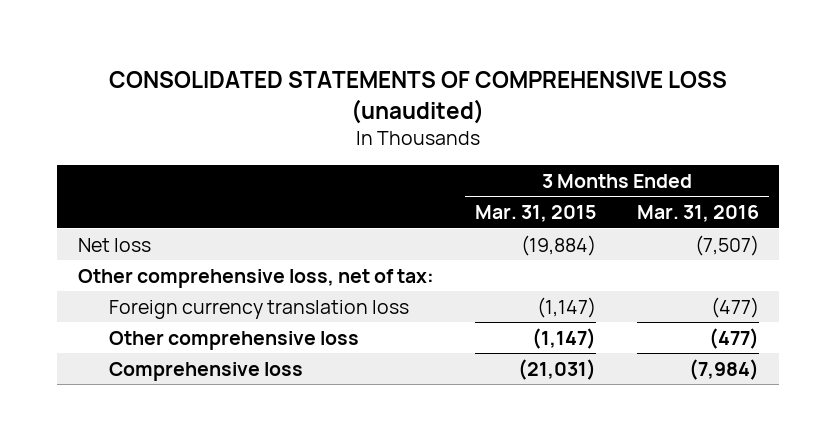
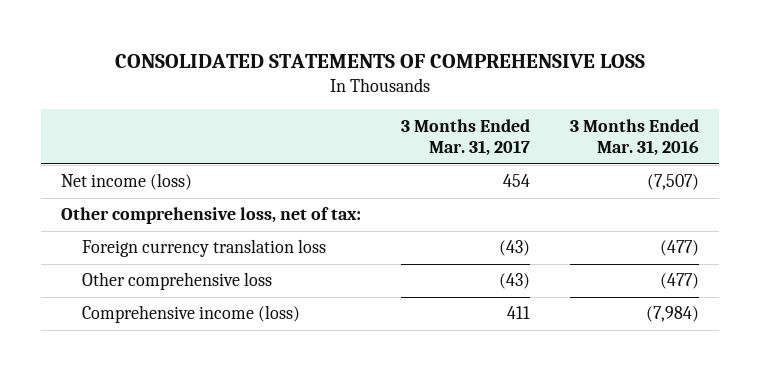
- CONSOLIDATED STATEMENTS OF COMPREHENSIVE LOSS (unaudited)
+ CONSOLIDATED STATEMENTS OF COMPREHENSIVE LOSS
- | 3 Months Ended Mar. 31, 2015 | 3 Months Ended Mar. 31, 2016
+ | 3 Months Ended Mar. 31, 2017 | 3 Months Ended Mar. 31, 2016
- Net loss | (19,884) | (7,507)
+ Net income (loss) | 454 | (7,507)
- Comprehensive loss | (21,031) | (7,984)
+ Comprehensive income (loss) | 411 | (7,984)

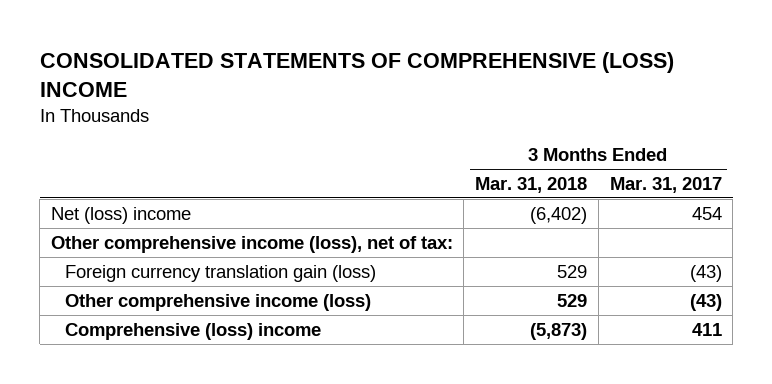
- CONSOLIDATED STATEMENTS OF COMPREHENSIVE LOSS
+ CONSOLIDATED STATEMENTS OF COMPREHENSIVE (LOSS) INCOME
- | 3 Months Ended Mar. 31, 2017 | 3 Months Ended Mar. 31, 2016
+ | 3 Months Ended Mar. 31, 2018 | 3 Months Ended Mar. 31, 2017
- Net income (loss) | 454 | (7,507)
- Other comprehensive loss, net of tax:
- Foreign currency translation loss | (43) | (477)
- Other comprehensive loss | (43) | (477)
- Comprehensive income (loss) | 411 | (7,984)
+ Net (loss) income | (6,402) | 454
+ Other comprehensive income (loss), net of tax:
+ Foreign currency translation gain (loss) | 529 | (43)
+ Other comprehensive income (loss) | 529 | (43)
+ Comprehensive (loss) income | (5,873) | 411

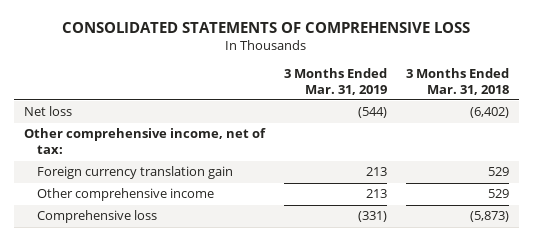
- CONSOLIDATED STATEMENTS OF COMPREHENSIVE (LOSS) INCOME
+ CONSOLIDATED STATEMENTS OF COMPREHENSIVE LOSS
- | 3 Months Ended Mar. 31, 2018 | 3 Months Ended Mar. 31, 2017
+ | 3 Months Ended Mar. 31, 2019 | 3 Months Ended Mar. 31, 2018
- Net (loss) income | (6,402) | 454
- Other comprehensive income (loss), net of tax:
- Foreign currency translation gain (loss) | 529 | (43)
- Other comprehensive income (loss) | 529 | (43)
- Comprehensive (loss) income | (5,873) | 411
+ Net loss | (544) | (6,402)
+ Other comprehensive income, net of tax:
+ Foreign currency translation gain | 213 | 529
+ Other comprehensive income | 213 | 529
+ Comprehensive loss | (331) | (5,873)

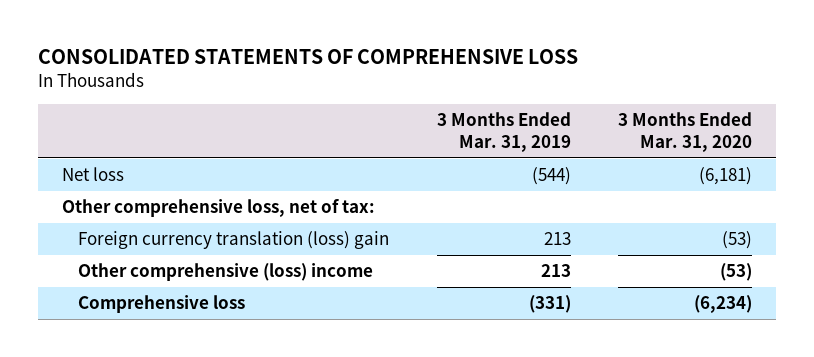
- | 3 Months Ended Mar. 31, 2019 | 3 Months Ended Mar. 31, 2018
+ | 3 Months Ended Mar. 31, 2019 | 3 Months Ended Mar. 31, 2020
- Other comprehensive income, net of tax:
- Foreign currency translation gain | 213 | 529
- Other comprehensive income | 213 | 529
+ Other comprehensive loss, net of tax:
+ Foreign currency translation (loss) gain | 213 | (53)
+ Other comprehensive (loss) income | 213 | (53)

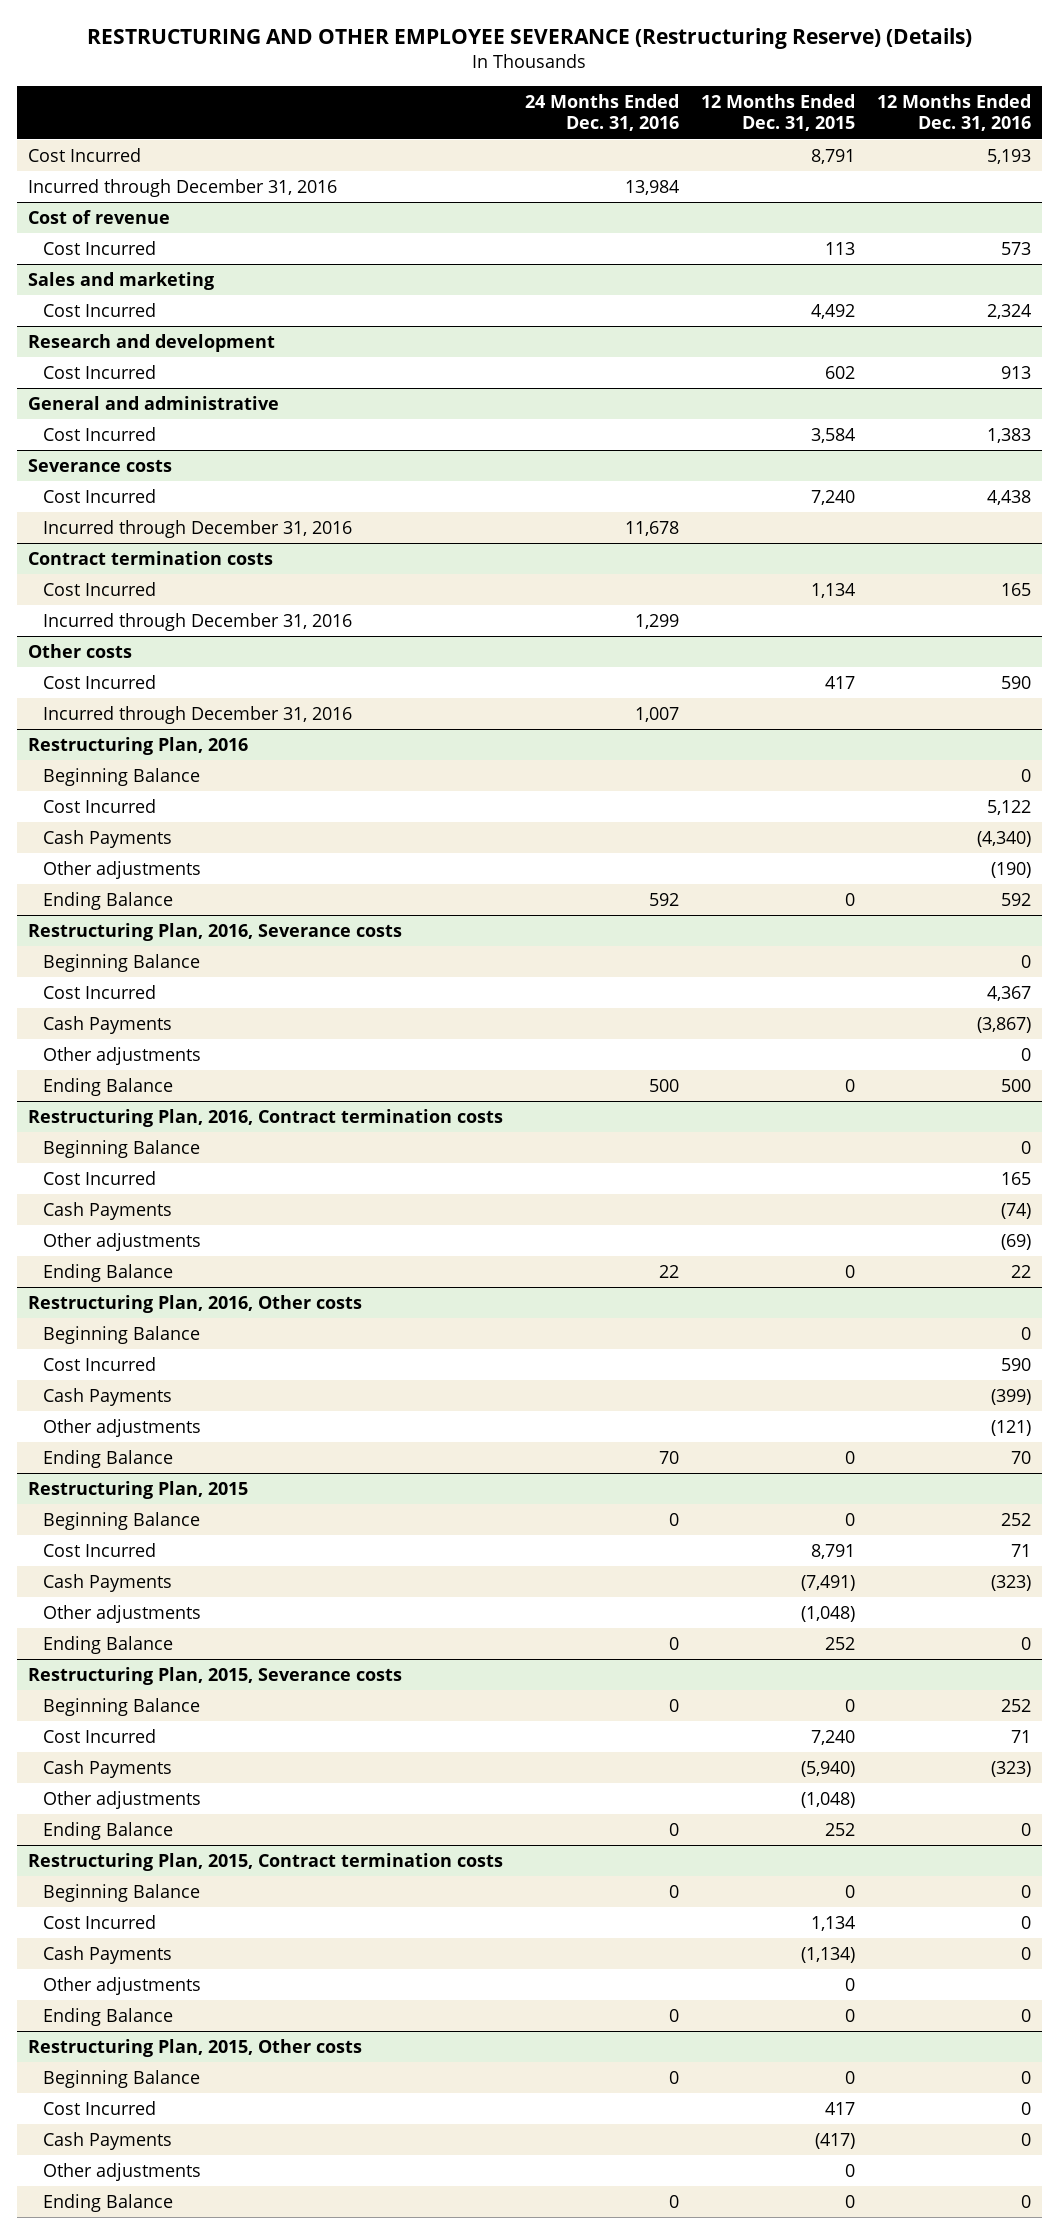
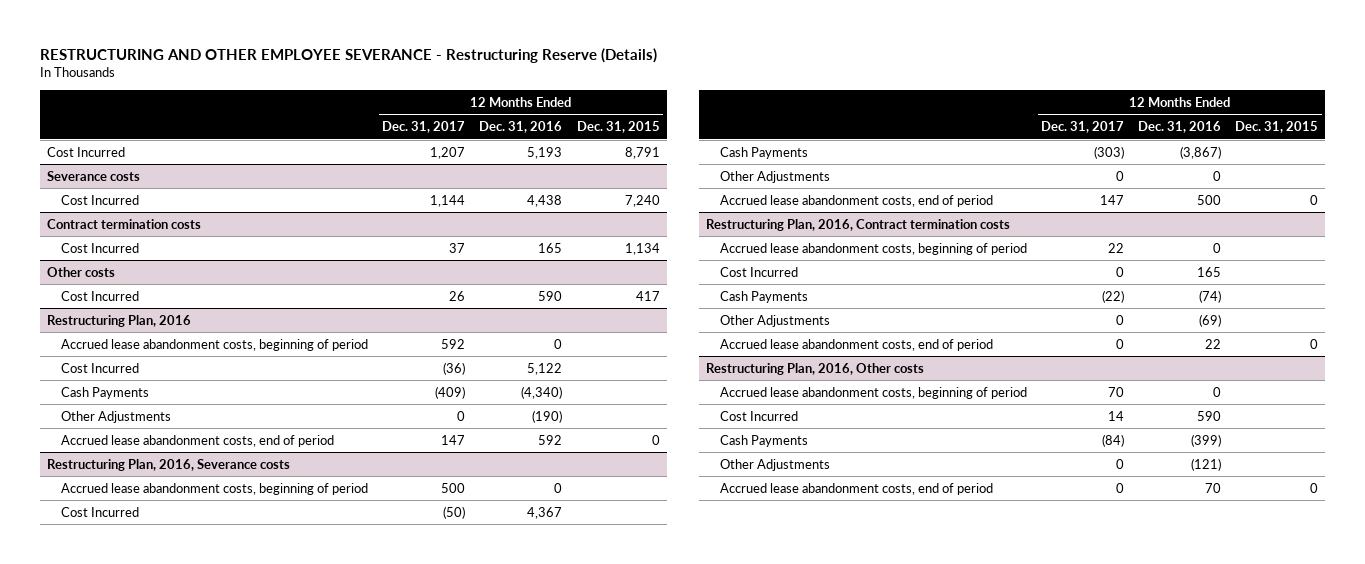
- RESTRUCTURING AND OTHER EMPLOYEE SEVERANCE (Restructuring Reserve) (Details)
+ RESTRUCTURING AND OTHER EMPLOYEE SEVERANCE - Restructuring Reserve (Details)
- | 24 Months Ended Dec. 31, 2016 | 12 Months Ended Dec. 31, 2015 | 12 Months Ended Dec. 31, 2016
+ | 12 Months Ended Dec. 31, 2017 | 12 Months Ended Dec. 31, 2016 | 12 Months Ended Dec. 31, 2015
- Incurred through December 31, 2016 | 13,984 | |
- Cost of revenue
- Cost Incurred | | 113 | 573
- Sales and marketing
- Cost Incurred | | 4,492 | 2,324
- Research and development
- Cost Incurred | | 602 | 913
- General and administrative
- Cost Incurred | | 3,584 | 1,383
@ Severance costs
- Incurred through December 31, 2016 | 11,678 | |
@ Contract termination costs
- Incurred through December 31, 2016 | 1,299 | |
@ Other costs
- Incurred through December 31, 2016 | 1,007 | |
@ Restructuring Plan, 2016
- Beginning Balance | | | 0
+ Accrued lease abandonment costs, beginning of period | 592 | 0 |
- Other adjustments | | | (190)
- Ending Balance | 592 | 0 | 592
+ Other Adjustments | 0 | (190) |
+ Accrued lease abandonment costs, end of period | 147 | 592 | 0
@ Restructuring Plan, 2016, Severance costs
- Beginning Balance | | | 0
+ Accrued lease abandonment costs, beginning of period | 500 | 0 |
- Other adjustments | | | 0
- Ending Balance | 500 | 0 | 500
+ Other Adjustments | 0 | 0 |
+ Accrued lease abandonment costs, end of period | 147 | 500 | 0
@ Restructuring Plan, 2016, Contract termination costs
- Beginning Balance | | | 0
+ Accrued lease abandonment costs, beginning of period | 22 | 0 |
- Other adjustments | | | (69)
- Ending Balance | 22 | 0 | 22
+ Other Adjustments | 0 | (69) |
+ Accrued lease abandonment costs, end of period | 0 | 22 | 0
@ Restructuring Plan, 2016, Other costs
- Beginning Balance | | | 0
+ Accrued lease abandonment costs, beginning of period | 70 | 0 |
- Other adjustments | | | (121)
- Ending Balance | 70 | 0 | 70
- Restructuring Plan, 2015
- Beginning Balance | 0 | 0 | 252
- Cost Incurred | | 8,791 | 71
- Cash Payments | | (7,491) | (323)
- Other adjustments | | (1,048) |
- Ending Balance | 0 | 252 | 0
- Restructuring Plan, 2015, Severance costs
- Beginning Balance | 0 | 0 | 252
- Cost Incurred | | 7,240 | 71
- Cash Payments | | (5,940) | (323)
- Other adjustments | | (1,048) |
- Ending Balance | 0 | 252 | 0
- Restructuring Plan, 2015, Contract termination costs
- Beginning Balance | 0 | 0 | 0
- Cost Incurred | | 1,134 | 0
- Cash Payments | | (1,134) | 0
- Other adjustments | | 0 |
- Ending Balance | 0 | 0 | 0
- Restructuring Plan, 2015, Other costs
- Beginning Balance | 0 | 0 | 0
- Cost Incurred | | 417 | 0
- Cash Payments | | (417) | 0
- Other adjustments | | 0 |
- Ending Balance | 0 | 0 | 0
@ Restructuring Plan, 2016, Other costs
+ Other Adjustments | 0 | (121) |
+ Accrued lease abandonment costs, end of period | 0 | 70 | 0

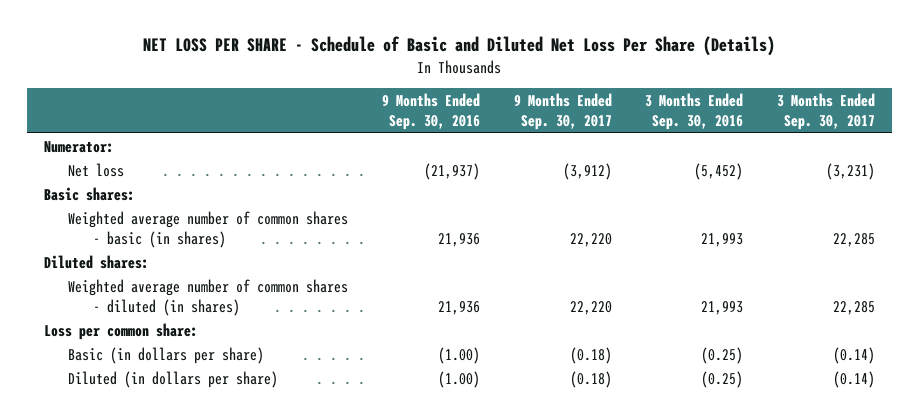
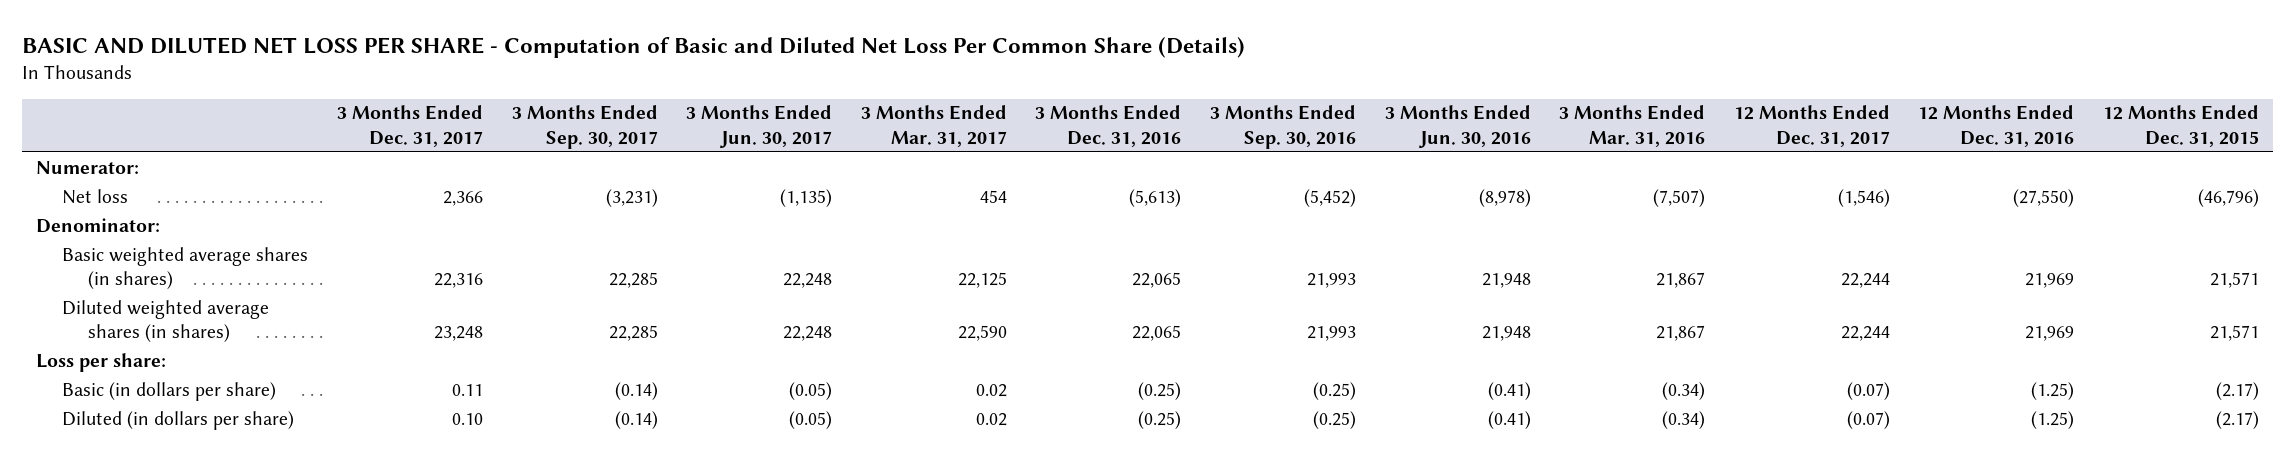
- NET LOSS PER SHARE - Schedule of Basic and Diluted Net Loss Per Share (Details)
+ BASIC AND DILUTED NET LOSS PER SHARE - Computation of Basic and Diluted Net Loss Per Common Share (Details)
- | 9 Months Ended Sep. 30, 2016 | 9 Months Ended Sep. 30, 2017 | 3 Months Ended Sep. 30, 2016 | 3 Months Ended Sep. 30, 2017
+ | 3 Months Ended Dec. 31, 2017 | 3 Months Ended Sep. 30, 2017 | 3 Months Ended Jun. 30, 2017 | 3 Months Ended Mar. 31, 2017 | 3 Months Ended Dec. 31, 2016 | 3 Months Ended Sep. 30, 2016 | 3 Months Ended Jun. 30, 2016 | 3 Months Ended Mar. 31, 2016 | 12 Months Ended Dec. 31, 2017 | 12 Months Ended Dec. 31, 2016 | 12 Months Ended Dec. 31, 2015
- Basic shares:
- Weighted average number of common shares - basic (in shares) | 21,936 | 22,220 | 21,993 | 22,285
- Diluted shares:
- Weighted average number of common shares - diluted (in shares) | 21,936 | 22,220 | 21,993 | 22,285
- Loss per common share:
+ Denominator:
+ Basic weighted average shares (in shares) | 22,316 | 22,285 | 22,248 | 22,125 | 22,065 | 21,993 | 21,948 | 21,867 | 22,244 | 21,969 | 21,571
+ Diluted weighted average shares (in shares) | 23,248 | 22,285 | 22,248 | 22,590 | 22,065 | 21,993 | 21,948 | 21,867 | 22,244 | 21,969 | 21,571
+ Loss per share:

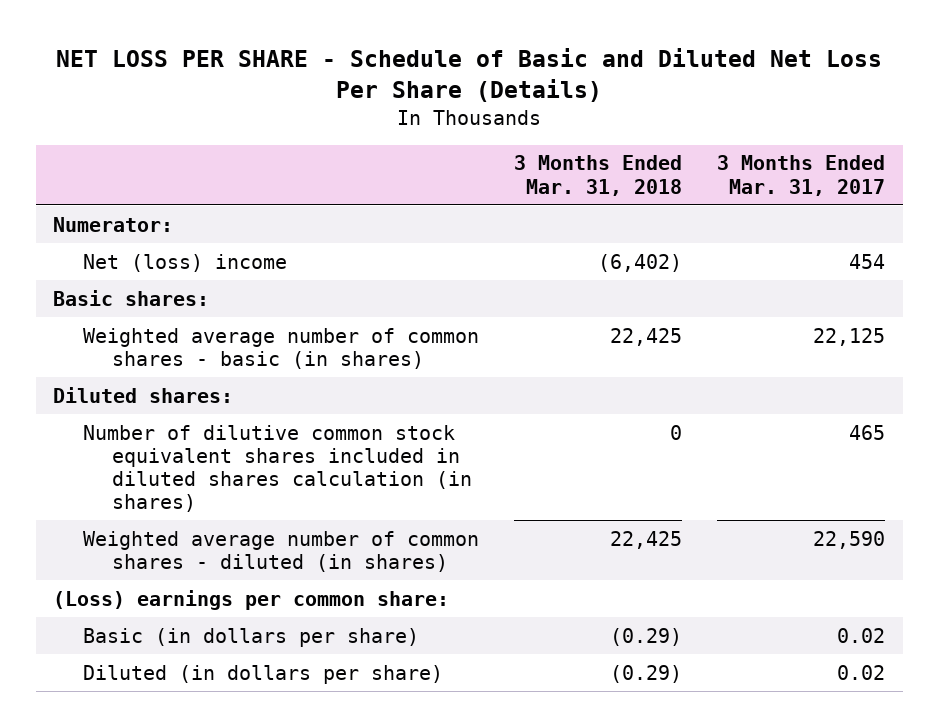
- BASIC AND DILUTED NET LOSS PER SHARE - Computation of Basic and Diluted Net Loss Per Common Share (Details)
+ NET LOSS PER SHARE - Schedule of Basic and Diluted Net Loss Per Share (Details)
- | 3 Months Ended Dec. 31, 2017 | 3 Months Ended Sep. 30, 2017 | 3 Months Ended Jun. 30, 2017 | 3 Months Ended Mar. 31, 2017 | 3 Months Ended Dec. 31, 2016 | 3 Months Ended Sep. 30, 2016 | 3 Months Ended Jun. 30, 2016 | 3 Months Ended Mar. 31, 2016 | 12 Months Ended Dec. 31, 2017 | 12 Months Ended Dec. 31, 2016 | 12 Months Ended Dec. 31, 2015
+ | 3 Months Ended Mar. 31, 2018 | 3 Months Ended Mar. 31, 2017
- Net loss | 2,366 | (3,231) | (1,135) | 454 | (5,613) | (5,452) | (8,978) | (7,507) | (1,546) | (27,550) | (46,796)
- Denominator:
- Basic weighted average shares (in shares) | 22,316 | 22,285 | 22,248 | 22,125 | 22,065 | 21,993 | 21,948 | 21,867 | 22,244 | 21,969 | 21,571
- Diluted weighted average shares (in shares) | 23,248 | 22,285 | 22,248 | 22,590 | 22,065 | 21,993 | 21,948 | 21,867 | 22,244 | 21,969 | 21,571
- Loss per share:
+ Net (loss) income | (6,402) | 454
+ Basic shares:
+ Weighted average number of common shares - basic (in shares) | 22,425 | 22,125
+ Diluted shares:
+ Number of dilutive common stock equivalent shares included in diluted shares calculation (in shares) | 0 | 465
+ Weighted average number of common shares - diluted (in shares) | 22,425 | 22,590
+ (Loss) earnings per common share:

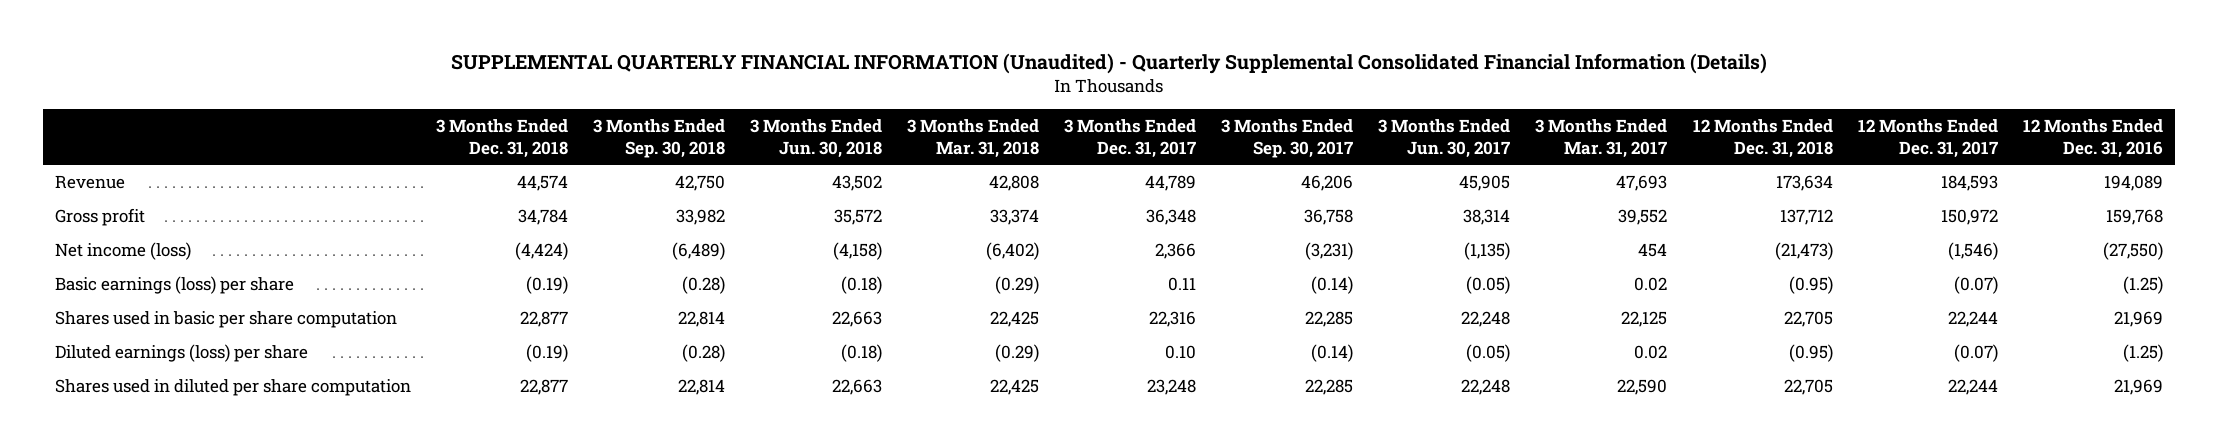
- NET LOSS PER SHARE - Schedule of Basic and Diluted Net Loss Per Share (Details)
+ SUPPLEMENTAL QUARTERLY FINANCIAL INFORMATION (Unaudited) - Quarterly Supplemental Consolidated Financial Information (Details)
- | 3 Months Ended Mar. 31, 2018 | 3 Months Ended Mar. 31, 2017
+ | 3 Months Ended Dec. 31, 2018 | 3 Months Ended Sep. 30, 2018 | 3 Months Ended Jun. 30, 2018 | 3 Months Ended Mar. 31, 2018 | 3 Months Ended Dec. 31, 2017 | 3 Months Ended Sep. 30, 2017 | 3 Months Ended Jun. 30, 2017 | 3 Months Ended Mar. 31, 2017 | 12 Months Ended Dec. 31, 2018 | 12 Months Ended Dec. 31, 2017 | 12 Months Ended Dec. 31, 2016
- Numerator:
- Net (loss) income | (6,402) | 454
- Basic shares:
- Weighted average number of common shares - basic (in shares) | 22,425 | 22,125
- Diluted shares:
- Number of dilutive common stock equivalent shares included in diluted shares calculation (in shares) | 0 | 465
- Weighted average number of common shares - diluted (in shares) | 22,425 | 22,590
- (Loss) earnings per common share:
- Basic (in dollars per share) | (0.29) | 0.02
- Diluted (in dollars per share) | (0.29) | 0.02
+ Revenue | 44,574 | 42,750 | 43,502 | 42,808 | 44,789 | 46,206 | 45,905 | 47,693 | 173,634 | 184,593 | 194,089
+ Gross profit | 34,784 | 33,982 | 35,572 | 33,374 | 36,348 | 36,758 | 38,314 | 39,552 | 137,712 | 150,972 | 159,768
+ Net income (loss) | (4,424) | (6,489) | (4,158) | (6,402) | 2,366 | (3,231) | (1,135) | 454 | (21,473) | (1,546) | (27,550)
+ Basic earnings (loss) per share | (0.19) | (0.28) | (0.18) | (0.29) | 0.11 | (0.14) | (0.05) | 0.02 | (0.95) | (0.07) | (1.25)
+ Shares used in basic per share computation | 22,877 | 22,814 | 22,663 | 22,425 | 22,316 | 22,285 | 22,248 | 22,125 | 22,705 | 22,244 | 21,969
+ Diluted earnings (loss) per share | (0.19) | (0.28) | (0.18) | (0.29) | 0.10 | (0.14) | (0.05) | 0.02 | (0.95) | (0.07) | (1.25)
+ Shares used in diluted per share computation | 22,877 | 22,814 | 22,663 | 22,425 | 23,248 | 22,285 | 22,248 | 22,590 | 22,705 | 22,244 | 21,969

